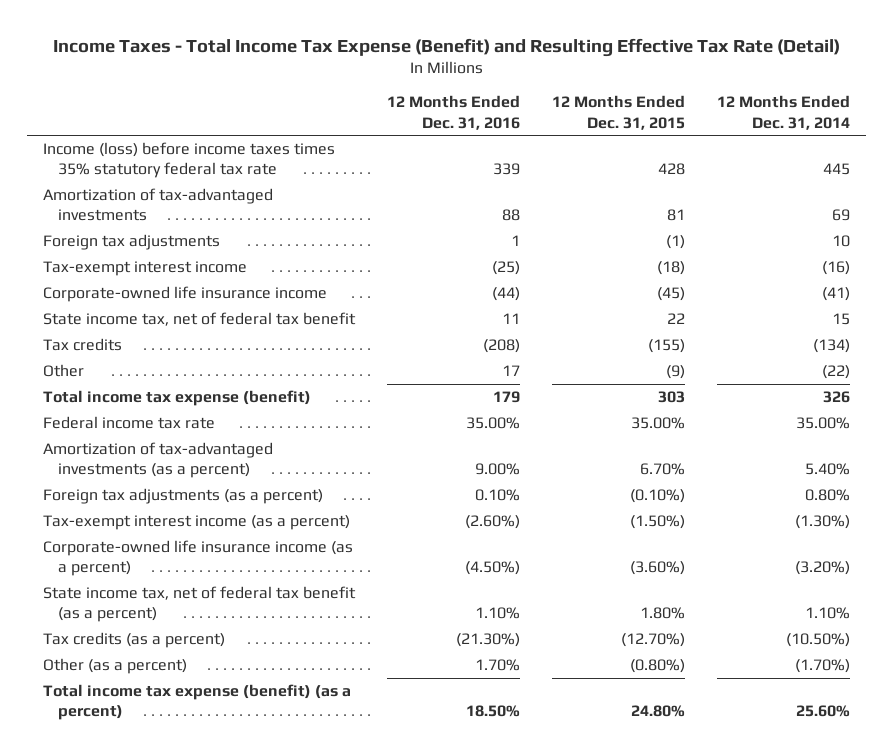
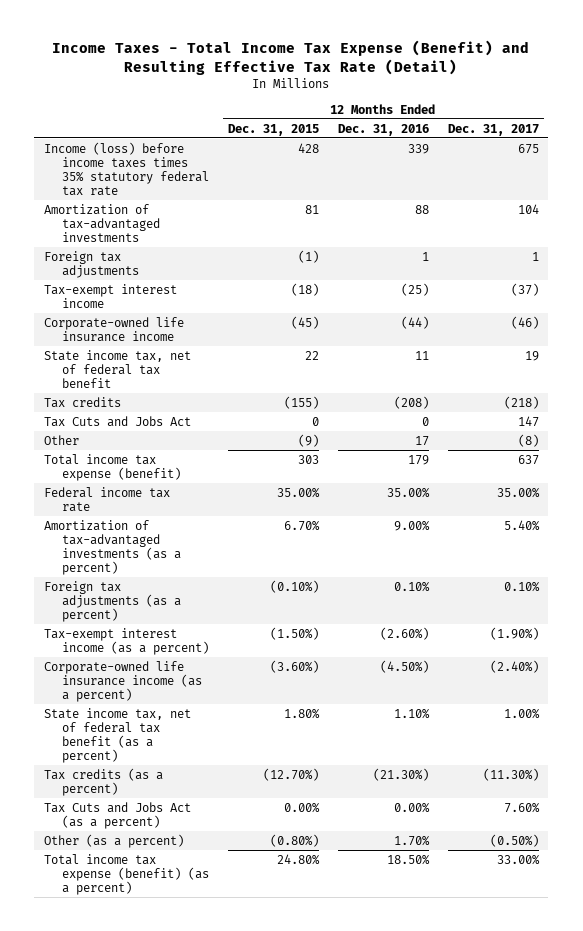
- | 12 Months Ended Dec. 31, 2016 | 12 Months Ended Dec. 31, 2015 | 12 Months Ended Dec. 31, 2014
+ | 12 Months Ended Dec. 31, 2015 | 12 Months Ended Dec. 31, 2016 | 12 Months Ended Dec. 31, 2017
+ Tax Cuts and Jobs Act | 0 | 0 | 147
+ Tax Cuts and Jobs Act (as a percent) | 0.00% | 0.00% | 7.60%

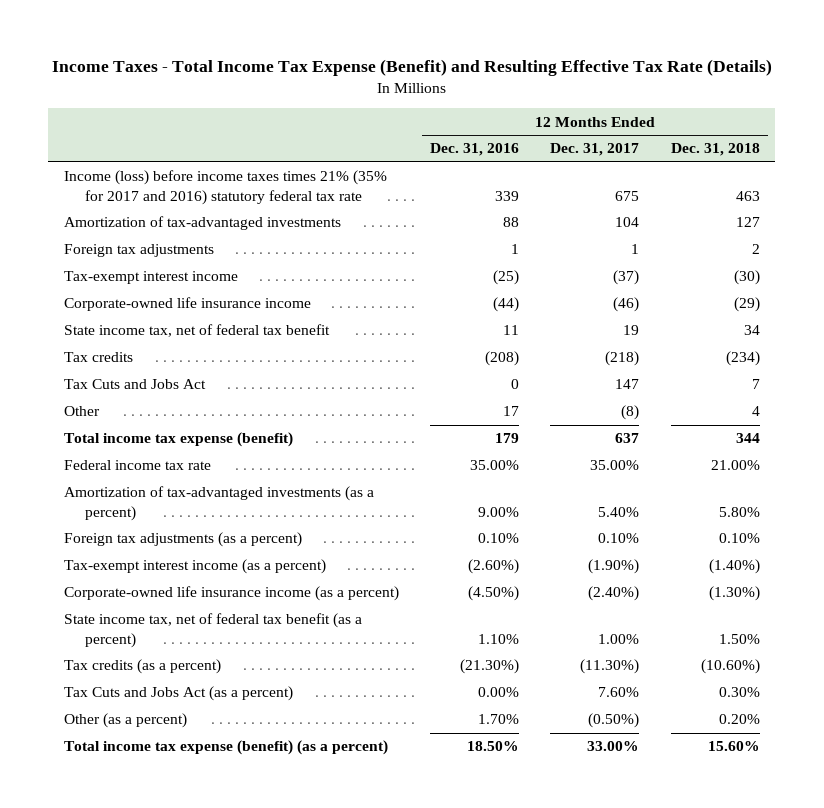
- Income Taxes - Total Income Tax Expense (Benefit) and Resulting Effective Tax Rate (Detail)
+ Income Taxes - Total Income Tax Expense (Benefit) and Resulting Effective Tax Rate (Details)
- | 12 Months Ended Dec. 31, 2015 | 12 Months Ended Dec. 31, 2016 | 12 Months Ended Dec. 31, 2017
+ | 12 Months Ended Dec. 31, 2016 | 12 Months Ended Dec. 31, 2017 | 12 Months Ended Dec. 31, 2018
- Income (loss) before income taxes times 35% statutory federal tax rate | 428 | 339 | 675
+ Income (loss) before income taxes times 21% (35% for 2017 and 2016) statutory federal tax rate | 339 | 675 | 463

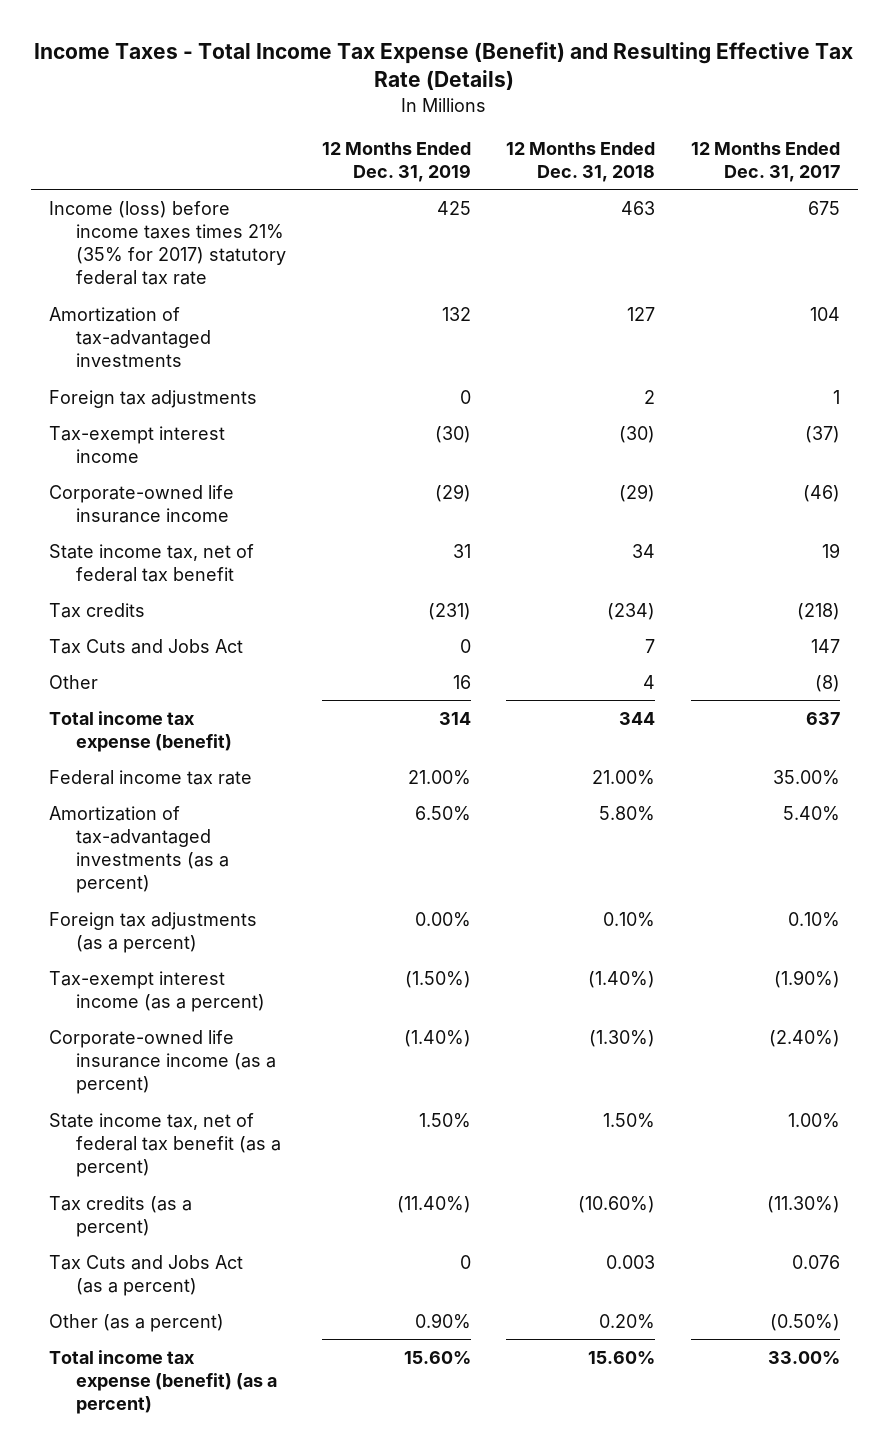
- | 12 Months Ended Dec. 31, 2016 | 12 Months Ended Dec. 31, 2017 | 12 Months Ended Dec. 31, 2018
+ | 12 Months Ended Dec. 31, 2019 | 12 Months Ended Dec. 31, 2018 | 12 Months Ended Dec. 31, 2017
- Income (loss) before income taxes times 21% (35% for 2017 and 2016) statutory federal tax rate | 339 | 675 | 463
+ Income (loss) before income taxes times 21% (35% for 2017) statutory federal tax rate | 425 | 463 | 675
- Tax Cuts and Jobs Act (as a percent) | 0.00% | 7.60% | 0.30%
+ Tax Cuts and Jobs Act (as a percent) | 0 | 0.003 | 0.076

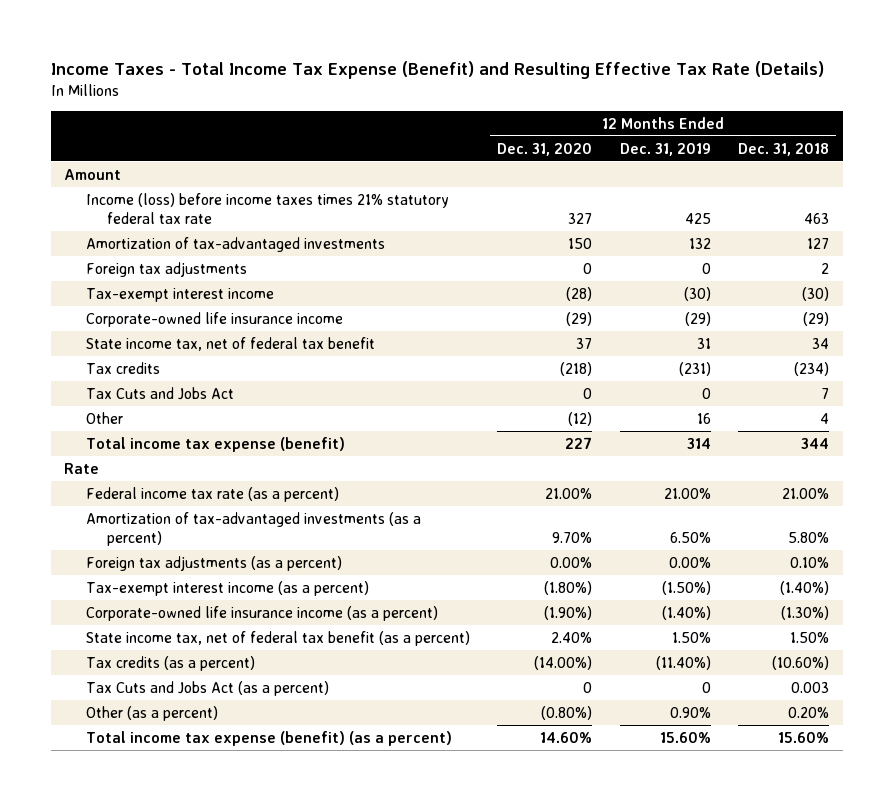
- | 12 Months Ended Dec. 31, 2019 | 12 Months Ended Dec. 31, 2018 | 12 Months Ended Dec. 31, 2017
+ | 12 Months Ended Dec. 31, 2020 | 12 Months Ended Dec. 31, 2019 | 12 Months Ended Dec. 31, 2018
- Income (loss) before income taxes times 21% (35% for 2017) statutory federal tax rate | 425 | 463 | 675
+ Amount
+ Income (loss) before income taxes times 21% statutory federal tax rate | 327 | 425 | 463
- Federal income tax rate | 21.00% | 21.00% | 35.00%
+ Rate
+ Federal income tax rate (as a percent) | 21.00% | 21.00% | 21.00%

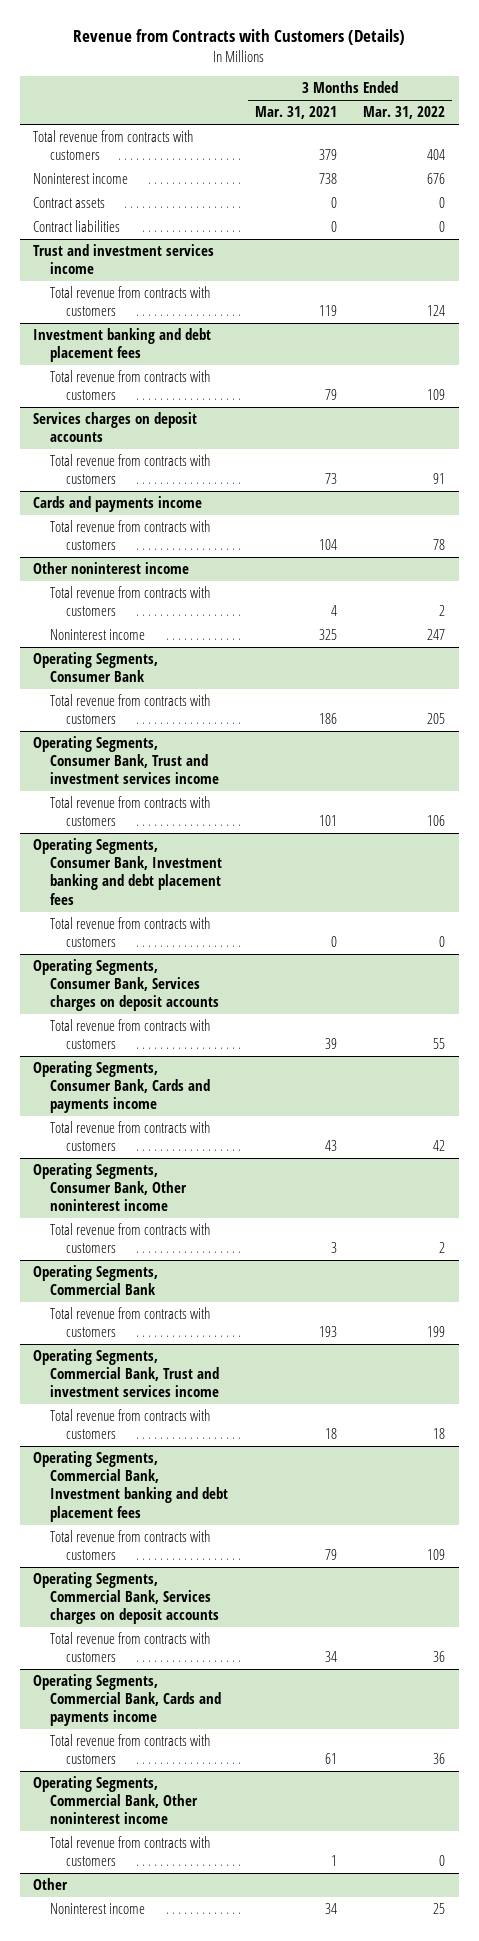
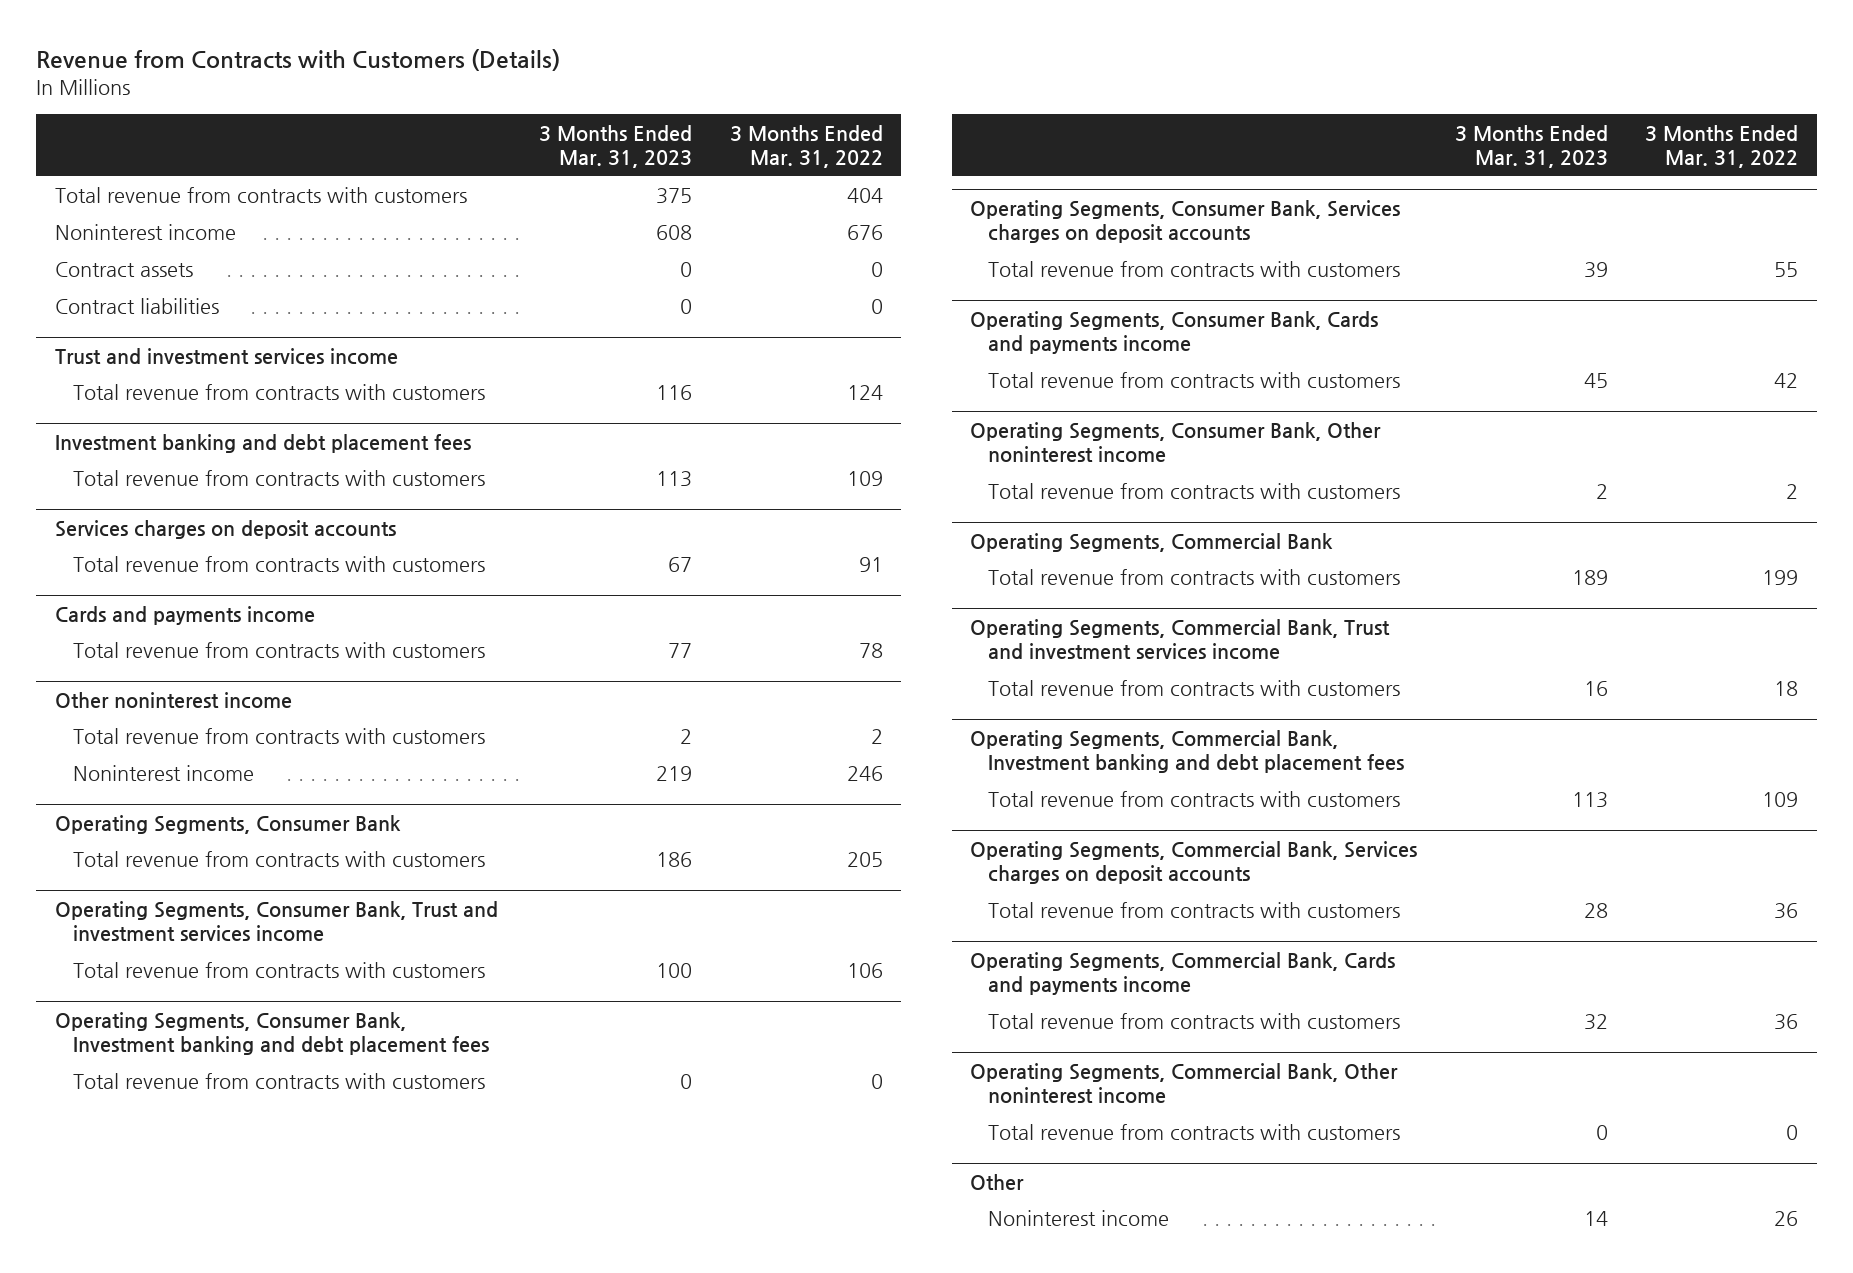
- | 3 Months Ended Mar. 31, 2021 | 3 Months Ended Mar. 31, 2022
+ | 3 Months Ended Mar. 31, 2023 | 3 Months Ended Mar. 31, 2022
@ Other noninterest income
- Noninterest income | 325 | 247
+ Noninterest income | 219 | 246
@ Other
- Noninterest income | 34 | 25
+ Noninterest income | 14 | 26

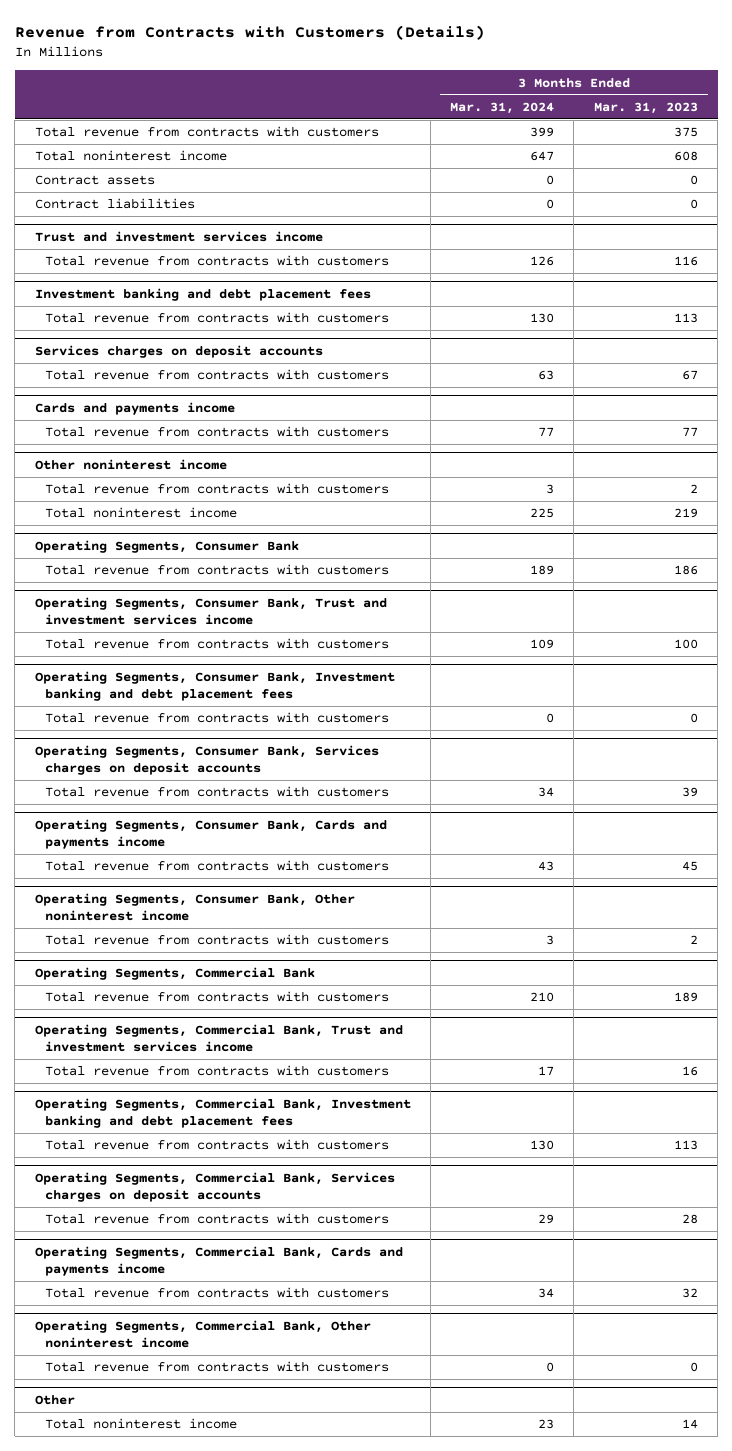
- | 3 Months Ended Mar. 31, 2023 | 3 Months Ended Mar. 31, 2022
+ | 3 Months Ended Mar. 31, 2024 | 3 Months Ended Mar. 31, 2023
- Noninterest income | 608 | 676
+ Total noninterest income | 647 | 608
@ Other noninterest income
- Noninterest income | 219 | 246
+ Total noninterest income | 225 | 219
@ Other
- Noninterest income | 14 | 26
+ Total noninterest income | 23 | 14

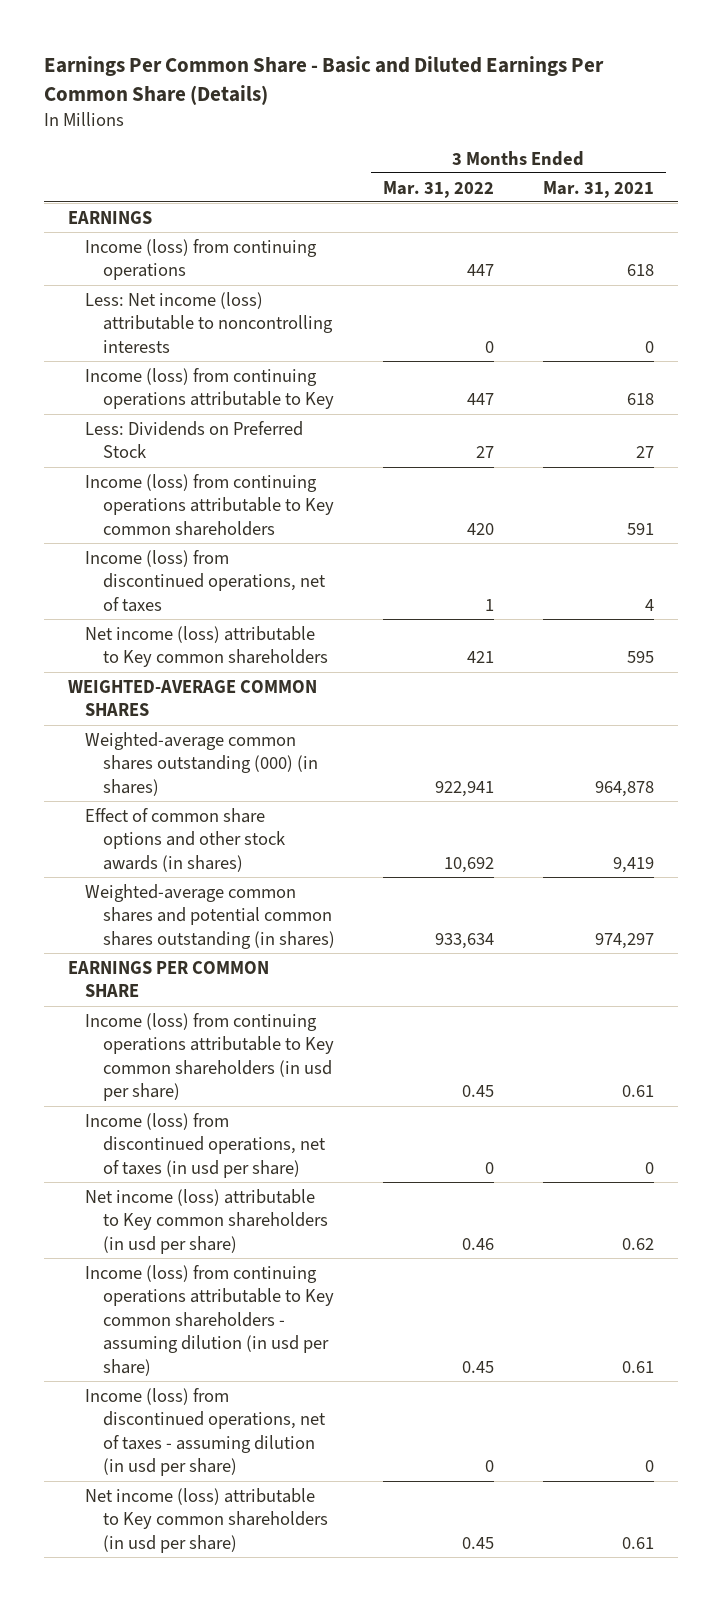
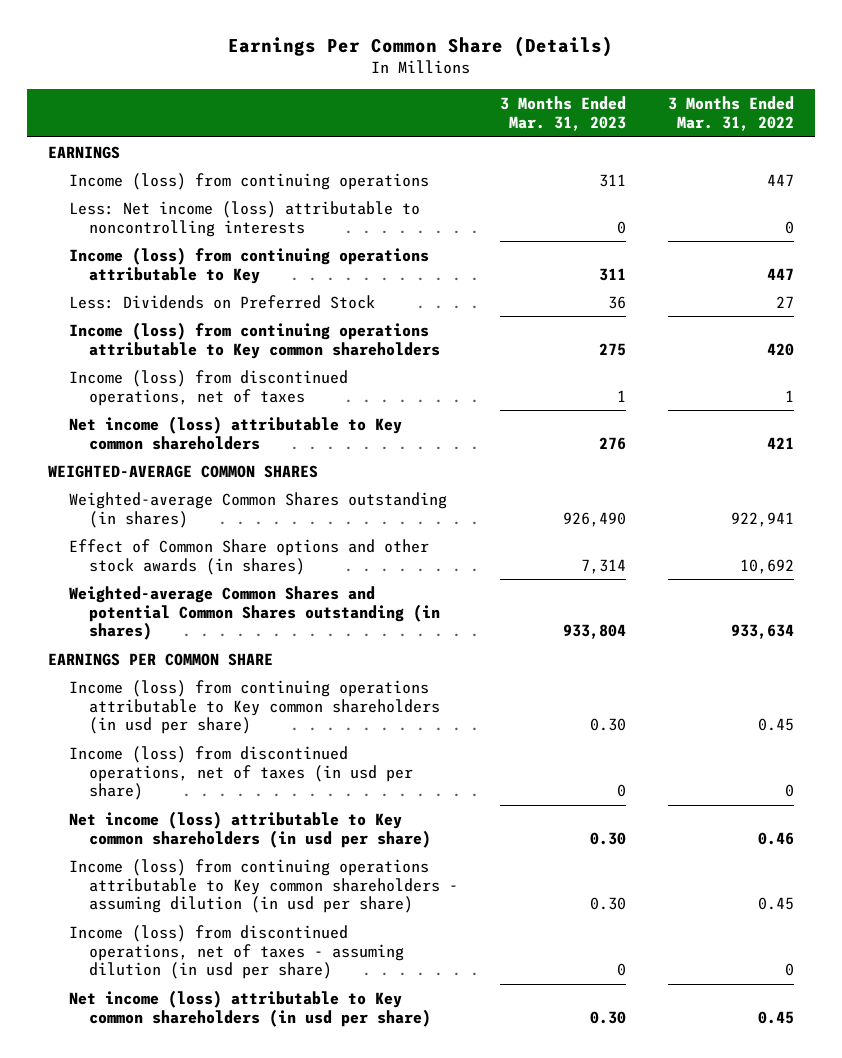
- Earnings Per Common Share - Basic and Diluted Earnings Per Common Share (Details)
+ Earnings Per Common Share (Details)
- | 3 Months Ended Mar. 31, 2022 | 3 Months Ended Mar. 31, 2021
+ | 3 Months Ended Mar. 31, 2023 | 3 Months Ended Mar. 31, 2022
- Weighted-average common shares outstanding (000) (in shares) | 922,941 | 964,878
- Effect of common share options and other stock awards (in shares) | 10,692 | 9,419
- Weighted-average common shares and potential common shares outstanding (in shares) | 933,634 | 974,297
+ Weighted-average Common Shares outstanding (in shares) | 926,490 | 922,941
+ Effect of Common Share options and other stock awards (in shares) | 7,314 | 10,692
+ Weighted-average Common Shares and potential Common Shares outstanding (in shares) | 933,804 | 933,634

